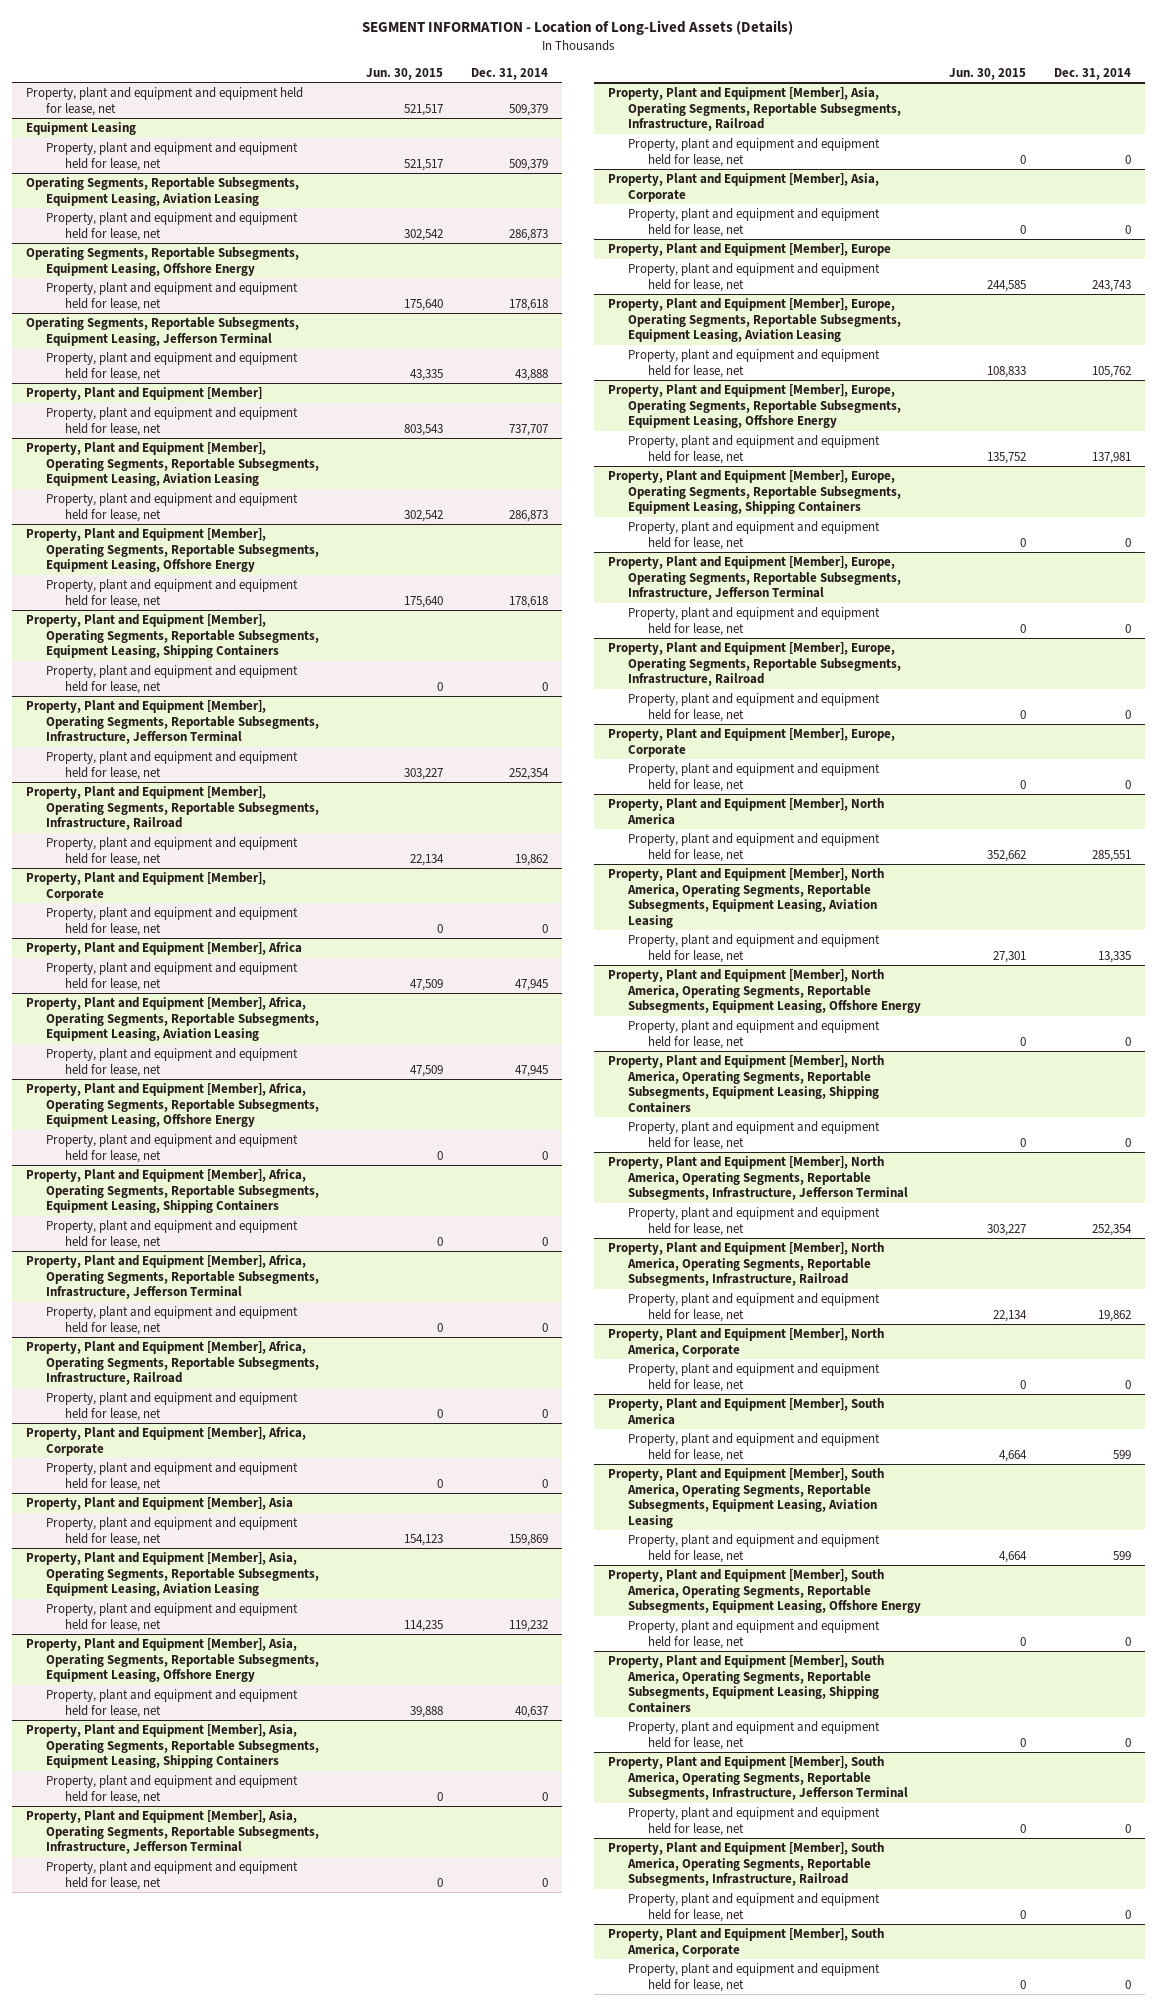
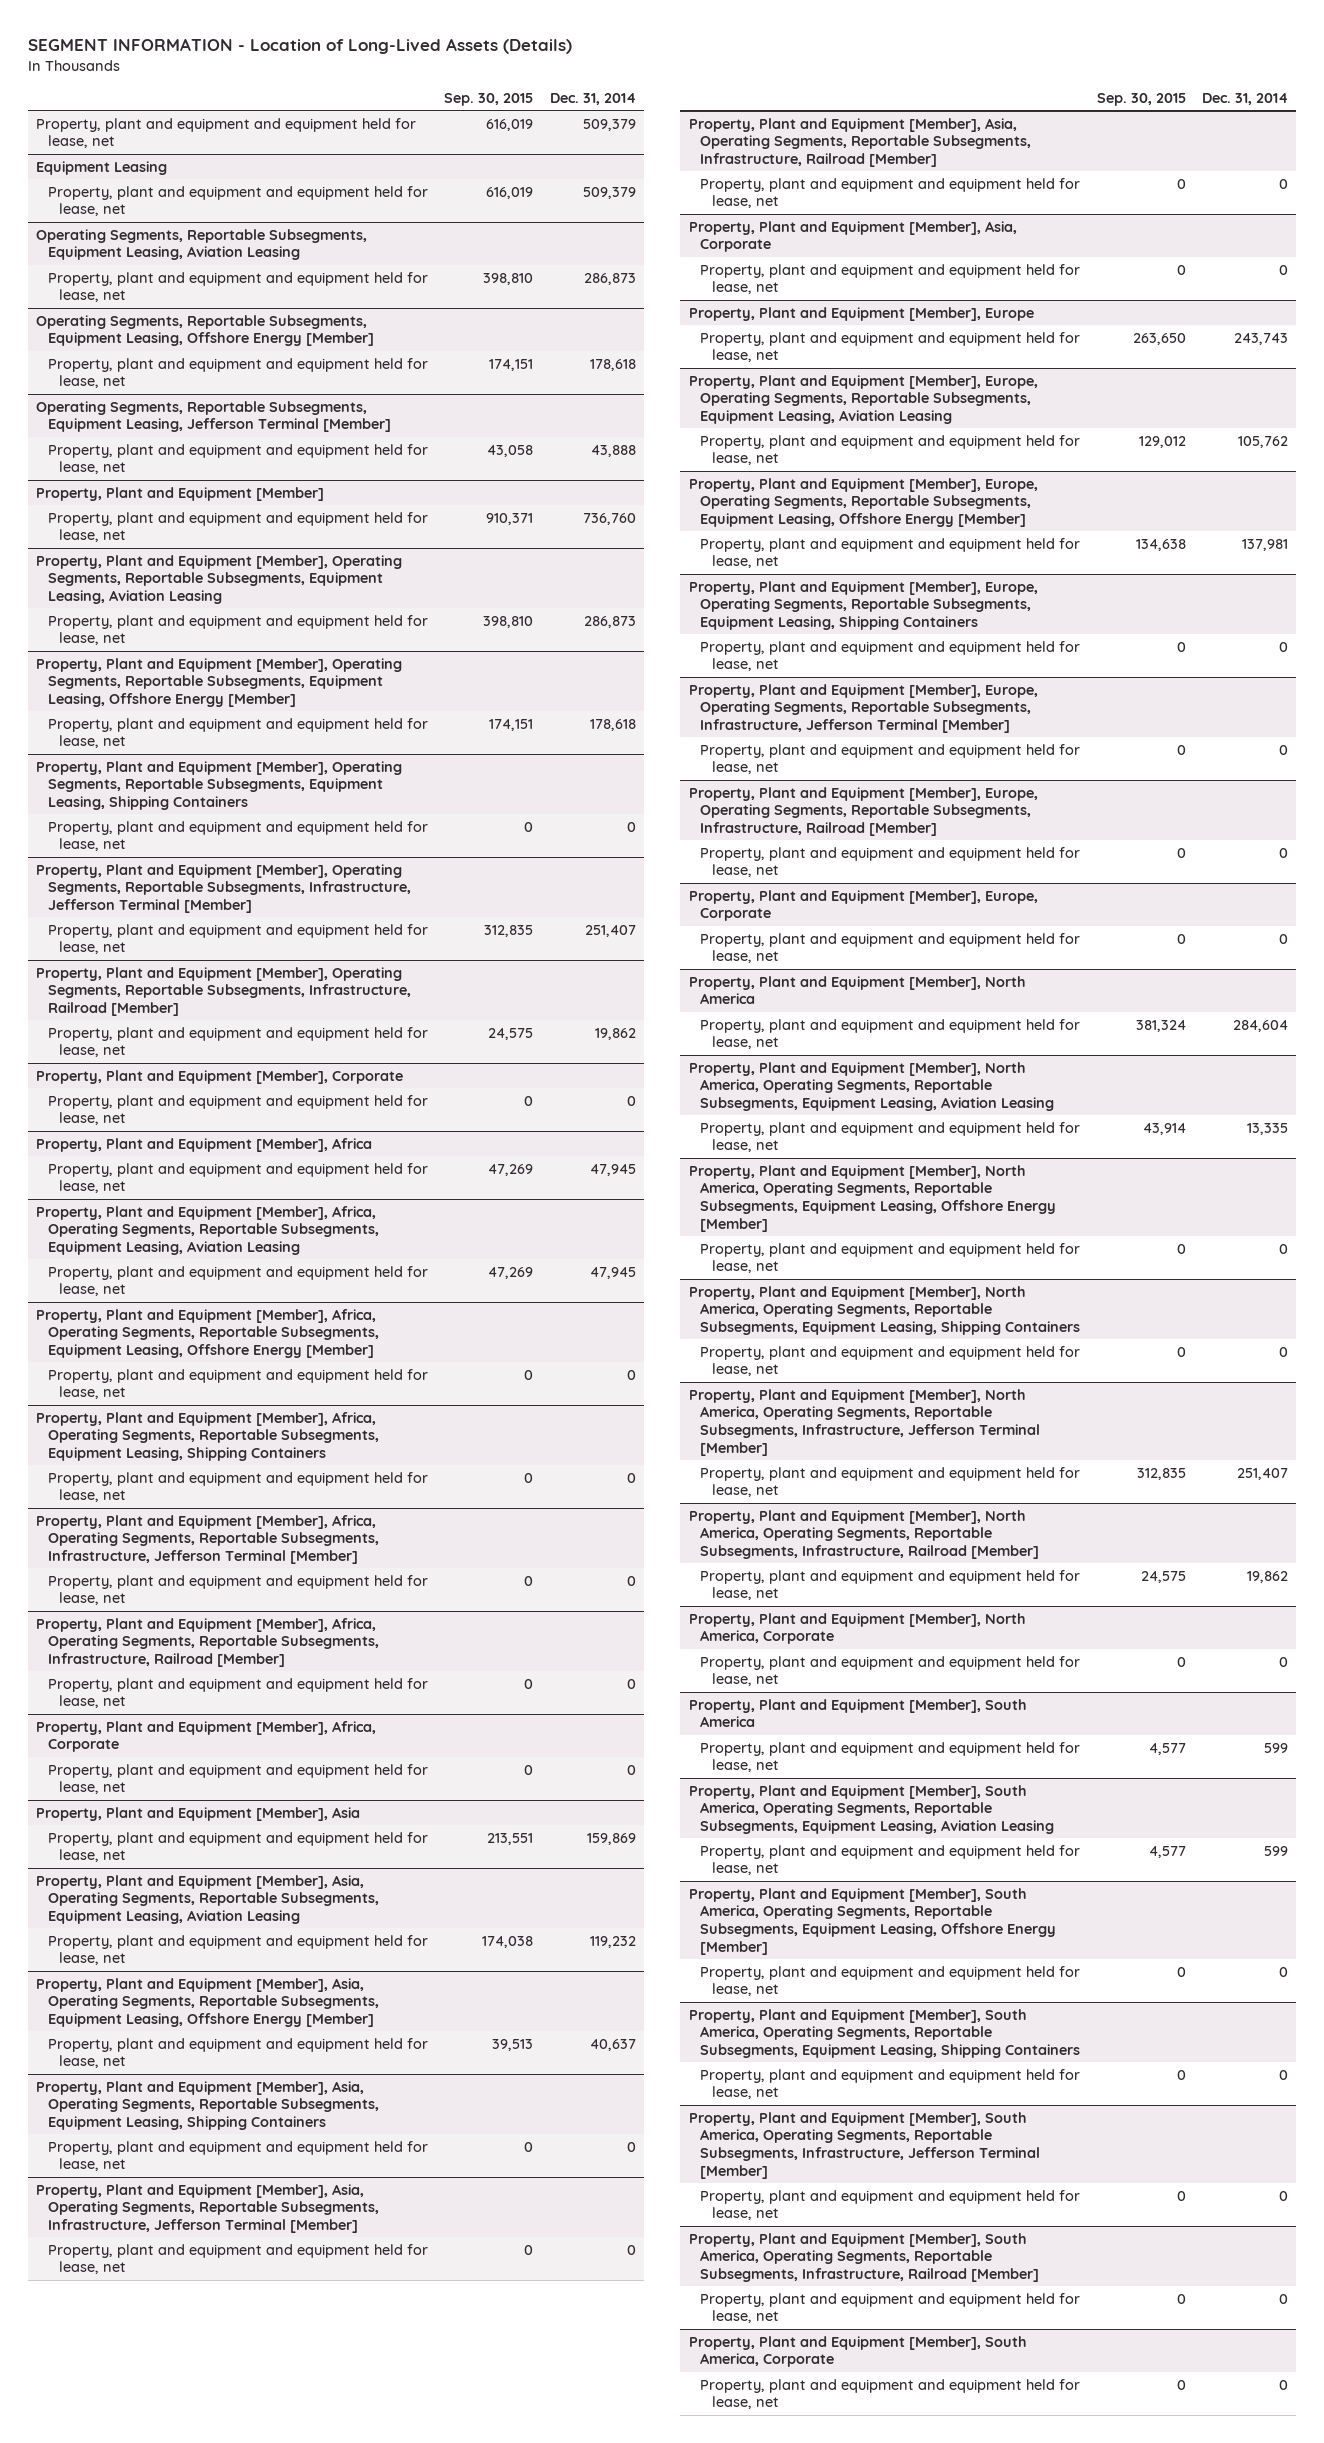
- | Jun. 30, 2015 | Dec. 31, 2014
+ | Sep. 30, 2015 | Dec. 31, 2014
- Operating Segments, Reportable Subsegments, Equipment Leasing, Offshore Energy
+ Operating Segments, Reportable Subsegments, Equipment Leasing, Offshore Energy [Member]
- Operating Segments, Reportable Subsegments, Equipment Leasing, Jefferson Terminal
+ Operating Segments, Reportable Subsegments, Equipment Leasing, Jefferson Terminal [Member]
@ Property, Plant and Equipment [Member]
- Property, plant and equipment and equipment held for lease, net | 803,543 | 737,707
+ Property, plant and equipment and equipment held for lease, net | 910,371 | 736,760
- Property, Plant and Equipment [Member], Operating Segments, Reportable Subsegments, Equipment Leasing, Offshore Energy
+ Property, Plant and Equipment [Member], Operating Segments, Reportable Subsegments, Equipment Leasing, Offshore Energy [Member]
- Property, Plant and Equipment [Member], Operating Segments, Reportable Subsegments, Infrastructure, Jefferson Terminal
- Property, plant and equipment and equipment held for lease, net | 303,227 | 252,354
- Property, Plant and Equipment [Member], Operating Segments, Reportable Subsegments, Infrastructure, Railroad
+ Property, Plant and Equipment [Member], Operating Segments, Reportable Subsegments, Infrastructure, Jefferson Terminal [Member]
+ Property, plant and equipment and equipment held for lease, net | 312,835 | 251,407
+ Property, Plant and Equipment [Member], Operating Segments, Reportable Subsegments, Infrastructure, Railroad [Member]
- Property, Plant and Equipment [Member], Africa, Operating Segments, Reportable Subsegments, Equipment Leasing, Offshore Energy
+ Property, Plant and Equipment [Member], Africa, Operating Segments, Reportable Subsegments, Equipment Leasing, Offshore Energy [Member]
- Property, Plant and Equipment [Member], Africa, Operating Segments, Reportable Subsegments, Infrastructure, Jefferson Terminal
+ Property, Plant and Equipment [Member], Africa, Operating Segments, Reportable Subsegments, Infrastructure, Jefferson Terminal [Member]
- Property, Plant and Equipment [Member], Africa, Operating Segments, Reportable Subsegments, Infrastructure, Railroad
+ Property, Plant and Equipment [Member], Africa, Operating Segments, Reportable Subsegments, Infrastructure, Railroad [Member]
- Property, Plant and Equipment [Member], Asia, Operating Segments, Reportable Subsegments, Equipment Leasing, Offshore Energy
+ Property, Plant and Equipment [Member], Asia, Operating Segments, Reportable Subsegments, Equipment Leasing, Offshore Energy [Member]
- Property, Plant and Equipment [Member], Asia, Operating Segments, Reportable Subsegments, Infrastructure, Jefferson Terminal
+ Property, Plant and Equipment [Member], Asia, Operating Segments, Reportable Subsegments, Infrastructure, Jefferson Terminal [Member]
- Property, Plant and Equipment [Member], Asia, Operating Segments, Reportable Subsegments, Infrastructure, Railroad
+ Property, Plant and Equipment [Member], Asia, Operating Segments, Reportable Subsegments, Infrastructure, Railroad [Member]
- Property, Plant and Equipment [Member], Europe, Operating Segments, Reportable Subsegments, Equipment Leasing, Offshore Energy
+ Property, Plant and Equipment [Member], Europe, Operating Segments, Reportable Subsegments, Equipment Leasing, Offshore Energy [Member]
- Property, Plant and Equipment [Member], Europe, Operating Segments, Reportable Subsegments, Infrastructure, Jefferson Terminal
+ Property, Plant and Equipment [Member], Europe, Operating Segments, Reportable Subsegments, Infrastructure, Jefferson Terminal [Member]
- Property, Plant and Equipment [Member], Europe, Operating Segments, Reportable Subsegments, Infrastructure, Railroad
+ Property, Plant and Equipment [Member], Europe, Operating Segments, Reportable Subsegments, Infrastructure, Railroad [Member]
@ Property, Plant and Equipment [Member], North America
- Property, plant and equipment and equipment held for lease, net | 352,662 | 285,551
+ Property, plant and equipment and equipment held for lease, net | 381,324 | 284,604
- Property, Plant and Equipment [Member], North America, Operating Segments, Reportable Subsegments, Equipment Leasing, Offshore Energy
+ Property, Plant and Equipment [Member], North America, Operating Segments, Reportable Subsegments, Equipment Leasing, Offshore Energy [Member]
- Property, Plant and Equipment [Member], North America, Operating Segments, Reportable Subsegments, Infrastructure, Jefferson Terminal
- Property, plant and equipment and equipment held for lease, net | 303,227 | 252,354
- Property, Plant and Equipment [Member], North America, Operating Segments, Reportable Subsegments, Infrastructure, Railroad
+ Property, Plant and Equipment [Member], North America, Operating Segments, Reportable Subsegments, Infrastructure, Jefferson Terminal [Member]
+ Property, plant and equipment and equipment held for lease, net | 312,835 | 251,407
+ Property, Plant and Equipment [Member], North America, Operating Segments, Reportable Subsegments, Infrastructure, Railroad [Member]
- Property, Plant and Equipment [Member], South America, Operating Segments, Reportable Subsegments, Equipment Leasing, Offshore Energy
+ Property, Plant and Equipment [Member], South America, Operating Segments, Reportable Subsegments, Equipment Leasing, Offshore Energy [Member]
- Property, Plant and Equipment [Member], South America, Operating Segments, Reportable Subsegments, Infrastructure, Jefferson Terminal
+ Property, Plant and Equipment [Member], South America, Operating Segments, Reportable Subsegments, Infrastructure, Jefferson Terminal [Member]
- Property, Plant and Equipment [Member], South America, Operating Segments, Reportable Subsegments, Infrastructure, Railroad
+ Property, Plant and Equipment [Member], South America, Operating Segments, Reportable Subsegments, Infrastructure, Railroad [Member]

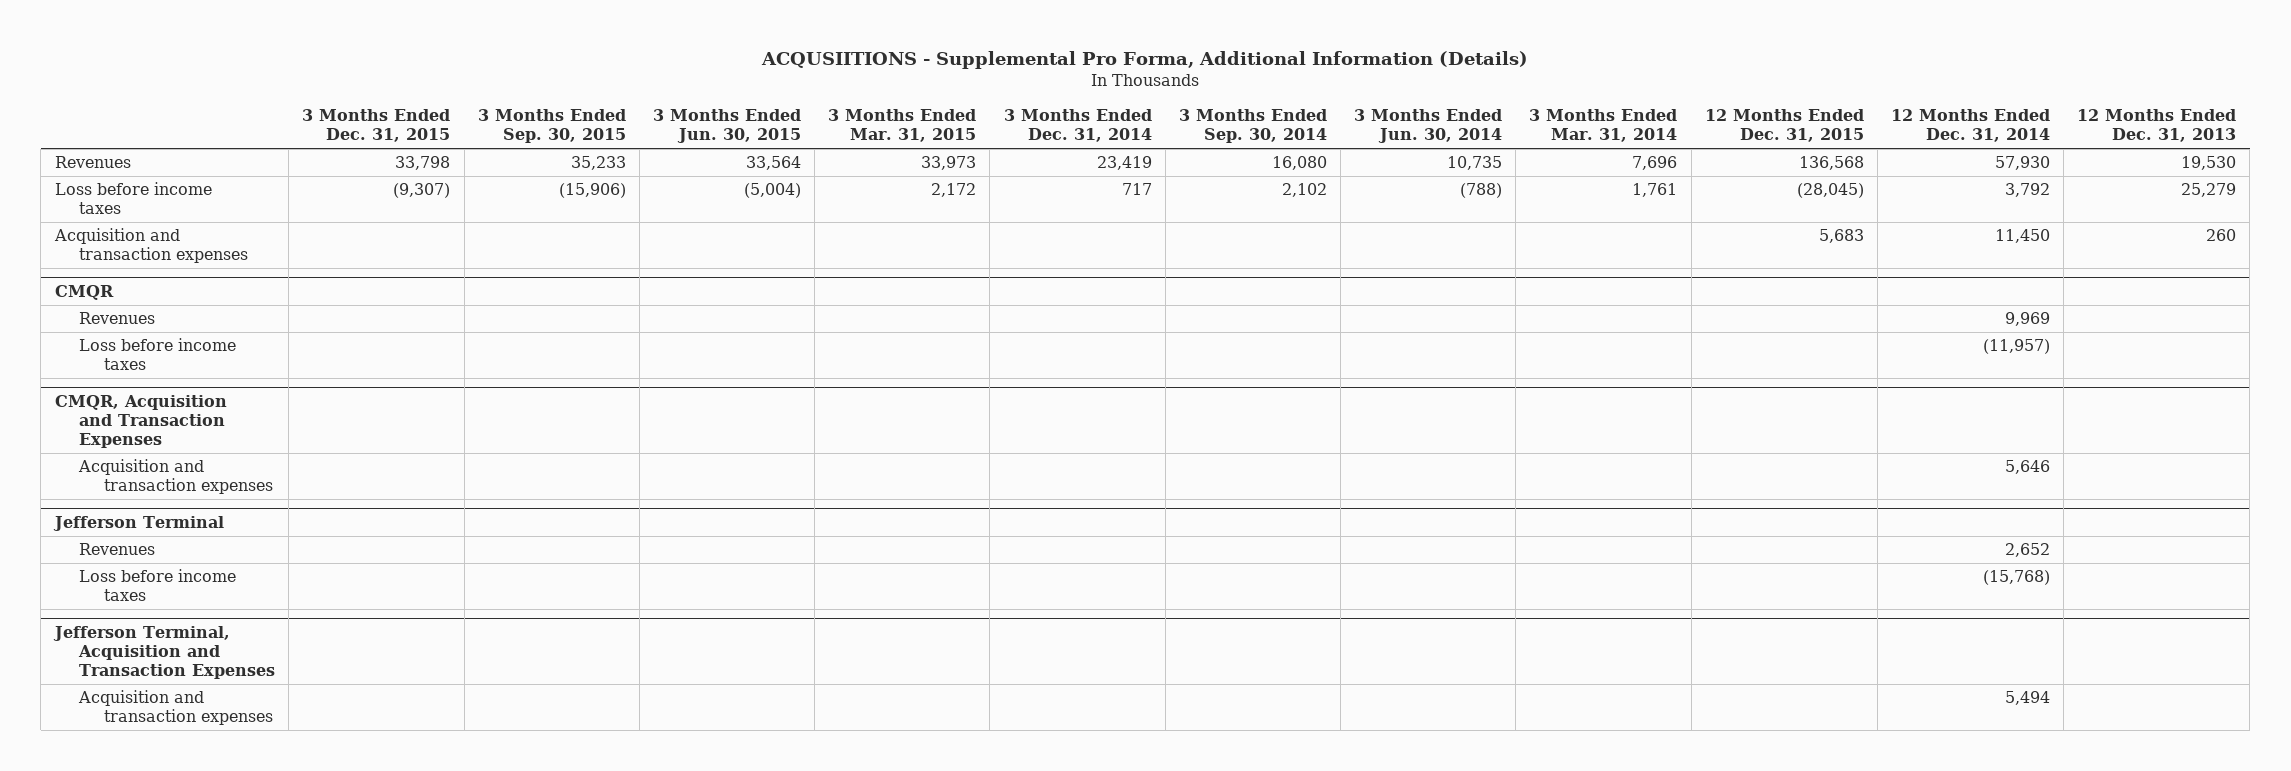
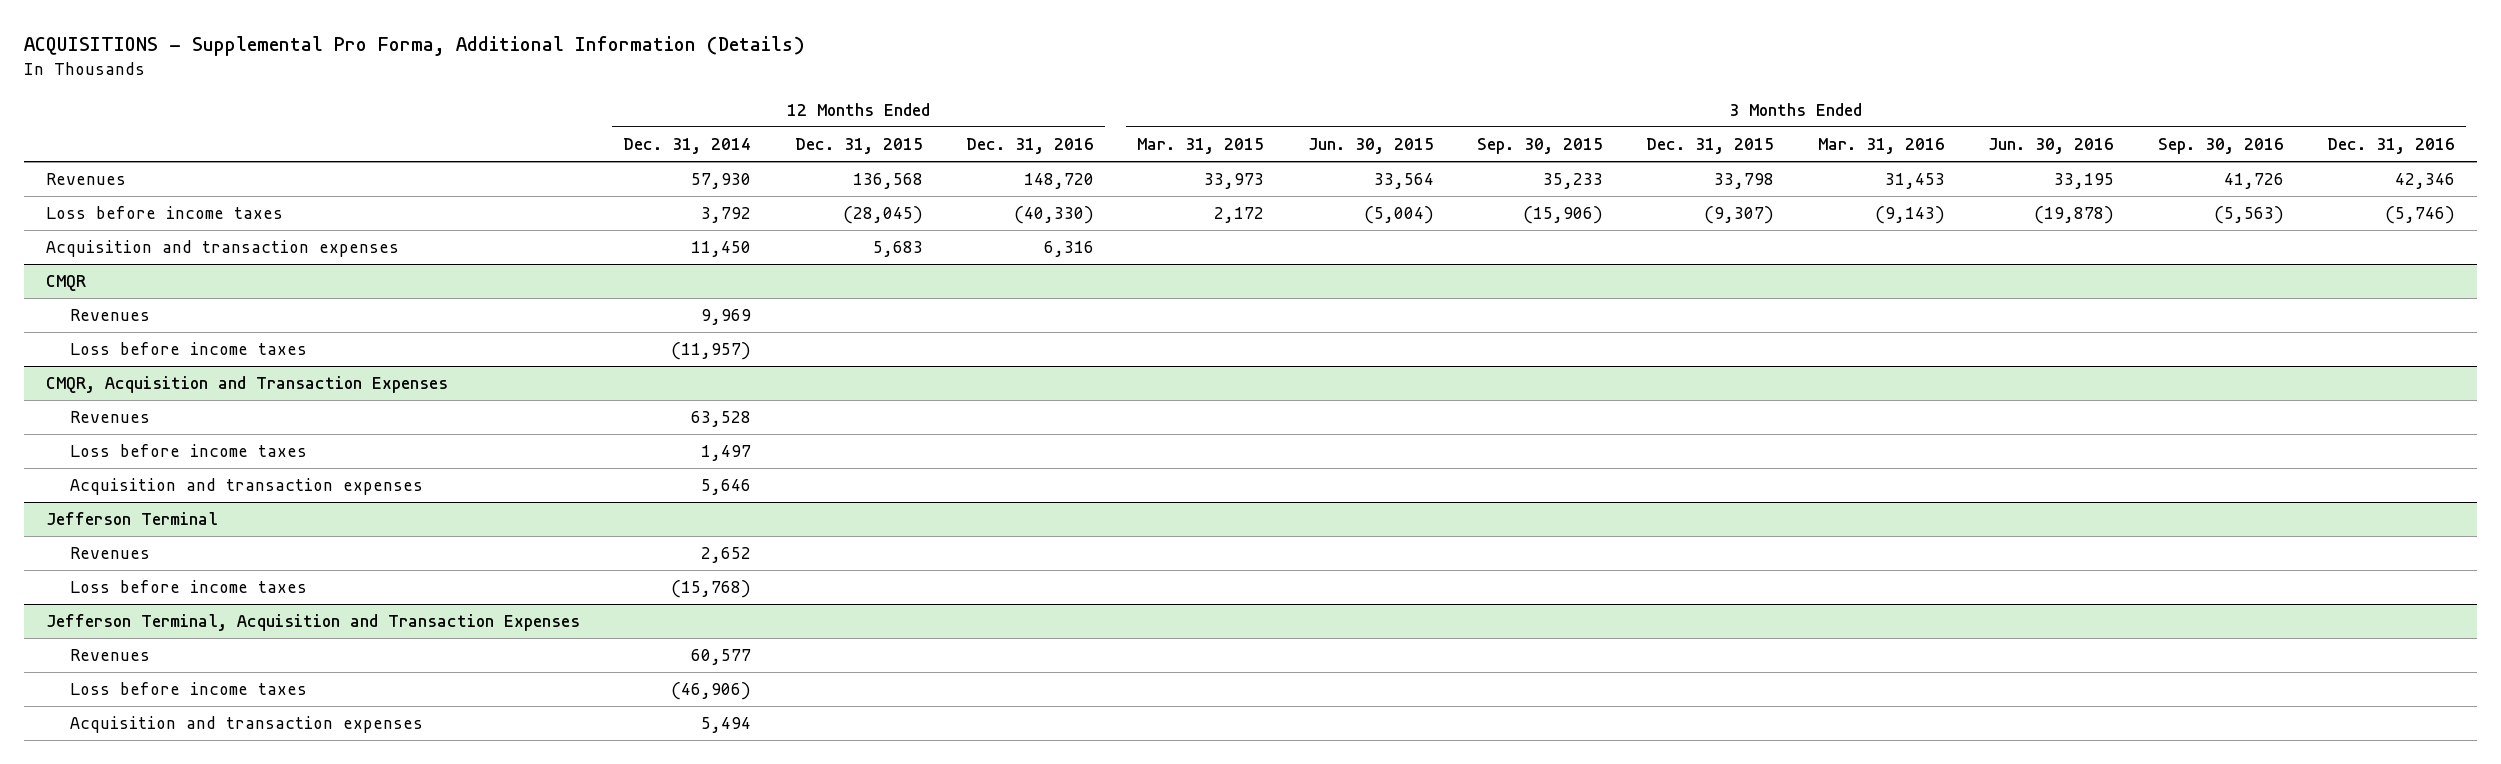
- ACQUSIITIONS - Supplemental Pro Forma, Additional Information (Details)
+ ACQUISITIONS - Supplemental Pro Forma, Additional Information (Details)
- | 3 Months Ended Dec. 31, 2015 | 3 Months Ended Sep. 30, 2015 | 3 Months Ended Jun. 30, 2015 | 3 Months Ended Mar. 31, 2015 | 3 Months Ended Dec. 31, 2014 | 3 Months Ended Sep. 30, 2014 | 3 Months Ended Jun. 30, 2014 | 3 Months Ended Mar. 31, 2014 | 12 Months Ended Dec. 31, 2015 | 12 Months Ended Dec. 31, 2014 | 12 Months Ended Dec. 31, 2013
+ | 12 Months Ended Dec. 31, 2014 | 12 Months Ended Dec. 31, 2015 | 12 Months Ended Dec. 31, 2016 | 3 Months Ended Mar. 31, 2015 | 3 Months Ended Jun. 30, 2015 | 3 Months Ended Sep. 30, 2015 | 3 Months Ended Dec. 31, 2015 | 3 Months Ended Mar. 31, 2016 | 3 Months Ended Jun. 30, 2016 | 3 Months Ended Sep. 30, 2016 | 3 Months Ended Dec. 31, 2016
@ CMQR, Acquisition and Transaction Expenses
+ Revenues | 63,528 | | | | | | | | | |
+ Loss before income taxes | 1,497 | | | | | | | | | |
@ Jefferson Terminal, Acquisition and Transaction Expenses
+ Revenues | 60,577 | | | | | | | | | |
+ Loss before income taxes | (46,906) | | | | | | | | | |

